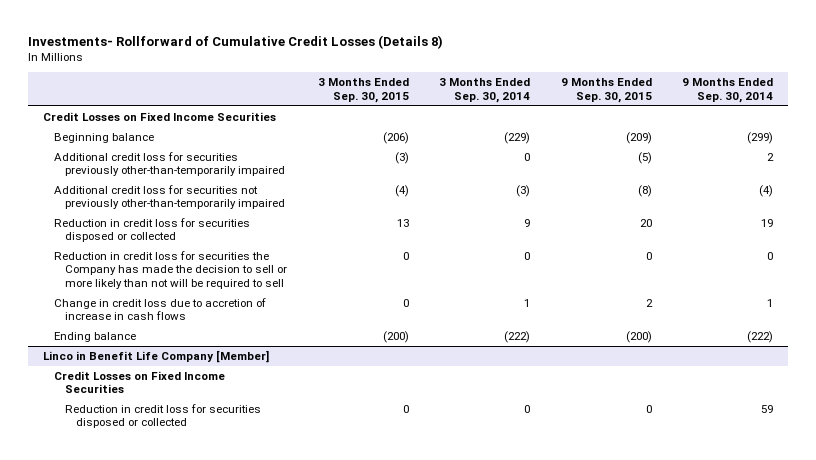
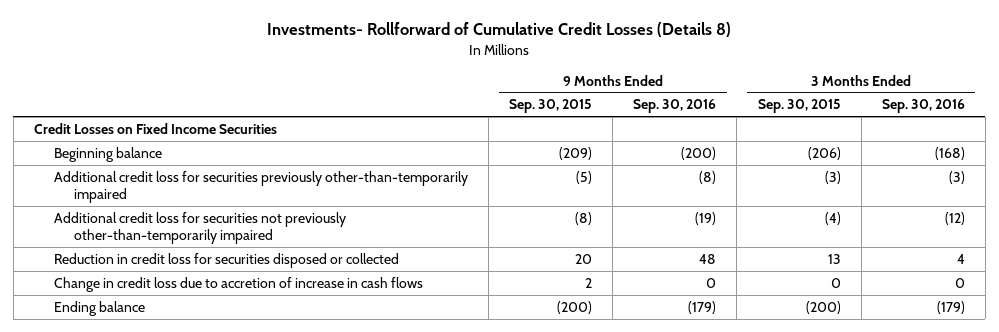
- | 3 Months Ended Sep. 30, 2015 | 3 Months Ended Sep. 30, 2014 | 9 Months Ended Sep. 30, 2015 | 9 Months Ended Sep. 30, 2014
+ | 9 Months Ended Sep. 30, 2015 | 9 Months Ended Sep. 30, 2016 | 3 Months Ended Sep. 30, 2015 | 3 Months Ended Sep. 30, 2016
- Reduction in credit loss for securities the Company has made the decision to sell or more likely than not will be required to sell | 0 | 0 | 0 | 0
- Linco in Benefit Life Company [Member]
- Credit Losses on Fixed Income Securities
- Reduction in credit loss for securities disposed or collected | 0 | 0 | 0 | 59

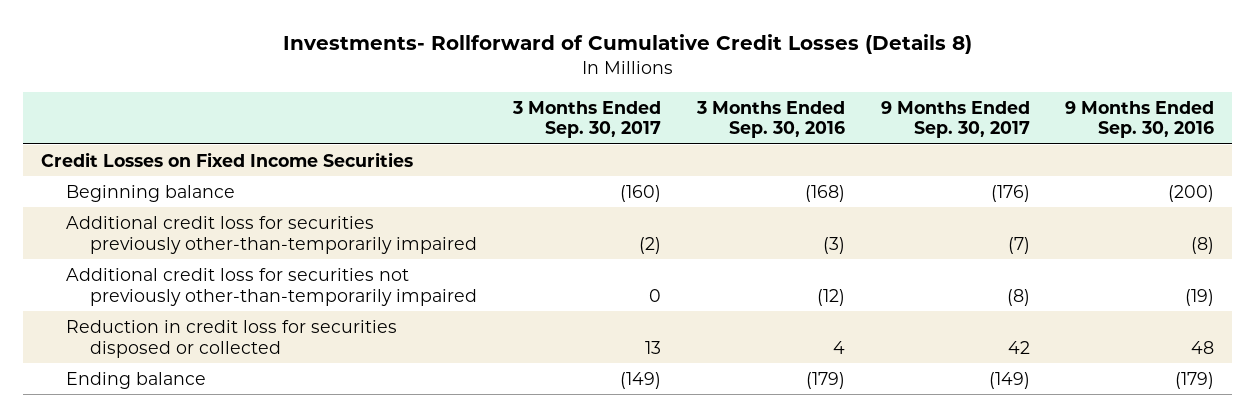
- | 9 Months Ended Sep. 30, 2015 | 9 Months Ended Sep. 30, 2016 | 3 Months Ended Sep. 30, 2015 | 3 Months Ended Sep. 30, 2016
+ | 3 Months Ended Sep. 30, 2017 | 3 Months Ended Sep. 30, 2016 | 9 Months Ended Sep. 30, 2017 | 9 Months Ended Sep. 30, 2016
- Change in credit loss due to accretion of increase in cash flows | 2 | 0 | 0 | 0

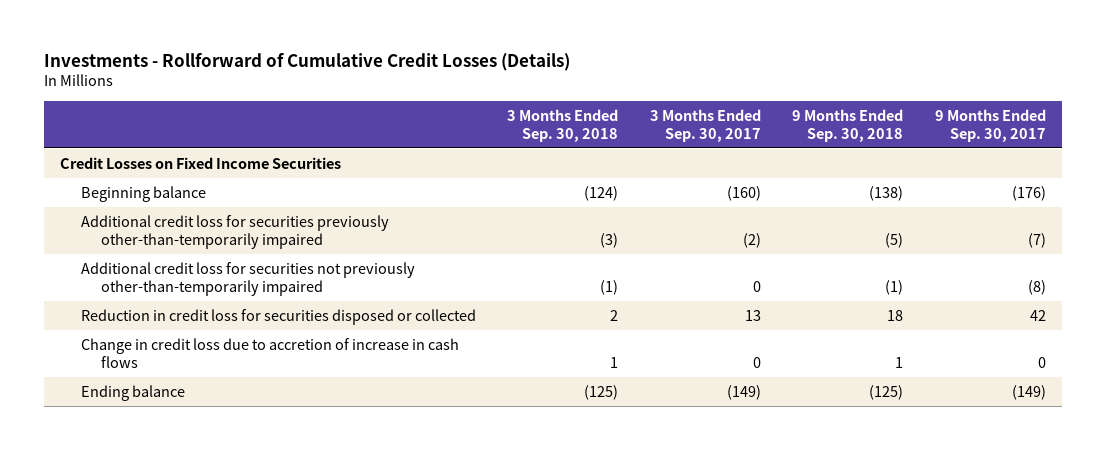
- Investments- Rollforward of Cumulative Credit Losses (Details 8)
+ Investments - Rollforward of Cumulative Credit Losses (Details)
- | 3 Months Ended Sep. 30, 2017 | 3 Months Ended Sep. 30, 2016 | 9 Months Ended Sep. 30, 2017 | 9 Months Ended Sep. 30, 2016
+ | 3 Months Ended Sep. 30, 2018 | 3 Months Ended Sep. 30, 2017 | 9 Months Ended Sep. 30, 2018 | 9 Months Ended Sep. 30, 2017
+ Change in credit loss due to accretion of increase in cash flows | 1 | 0 | 1 | 0

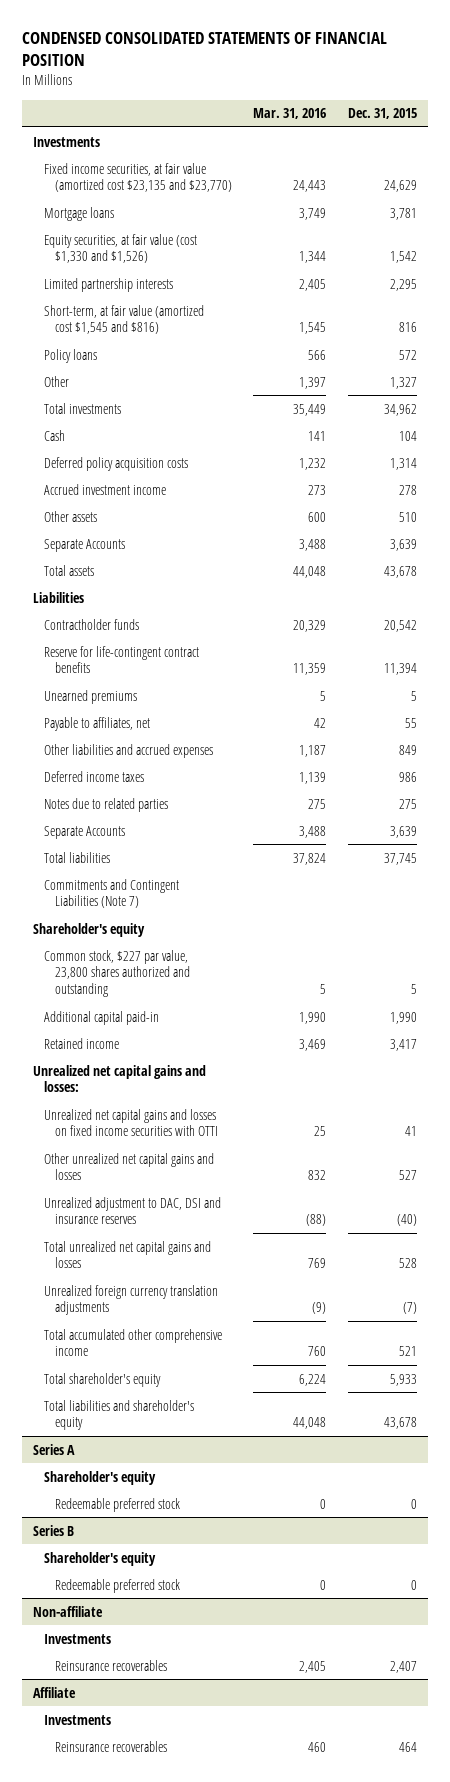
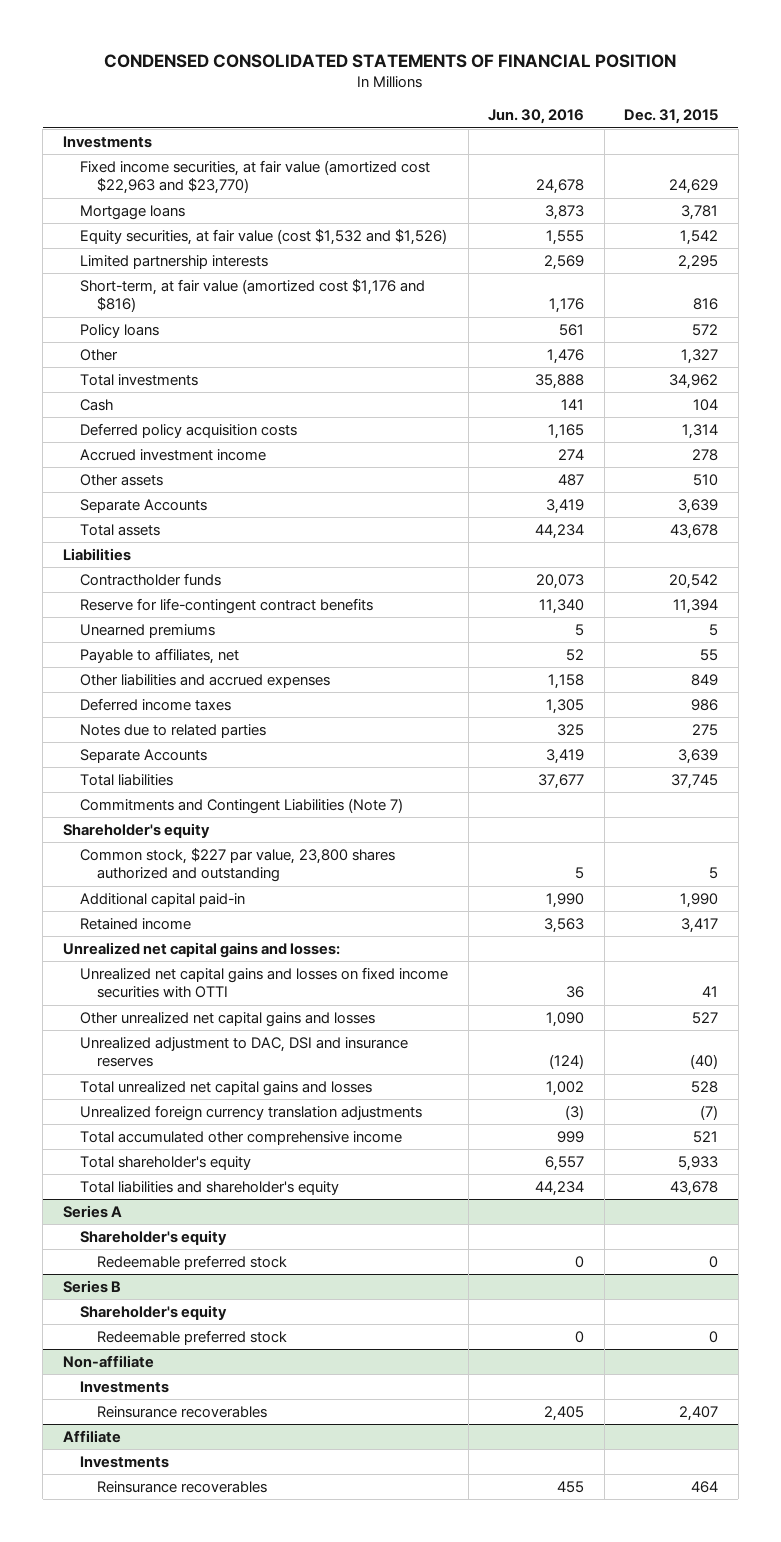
- | Mar. 31, 2016 | Dec. 31, 2015
+ | Jun. 30, 2016 | Dec. 31, 2015
- Fixed income securities, at fair value (amortized cost $23,135 and $23,770) | 24,443 | 24,629
+ Fixed income securities, at fair value (amortized cost $22,963 and $23,770) | 24,678 | 24,629
- Equity securities, at fair value (cost $1,330 and $1,526) | 1,344 | 1,542
+ Equity securities, at fair value (cost $1,532 and $1,526) | 1,555 | 1,542
- Short-term, at fair value (amortized cost $1,545 and $816) | 1,545 | 816
+ Short-term, at fair value (amortized cost $1,176 and $816) | 1,176 | 816

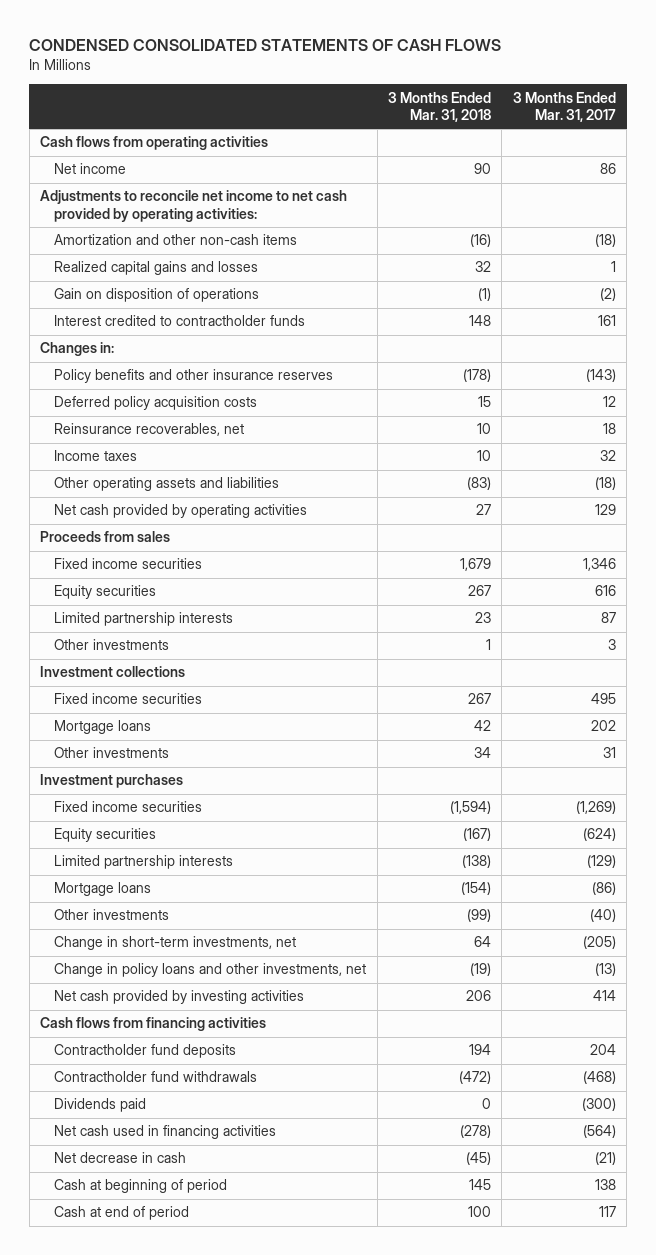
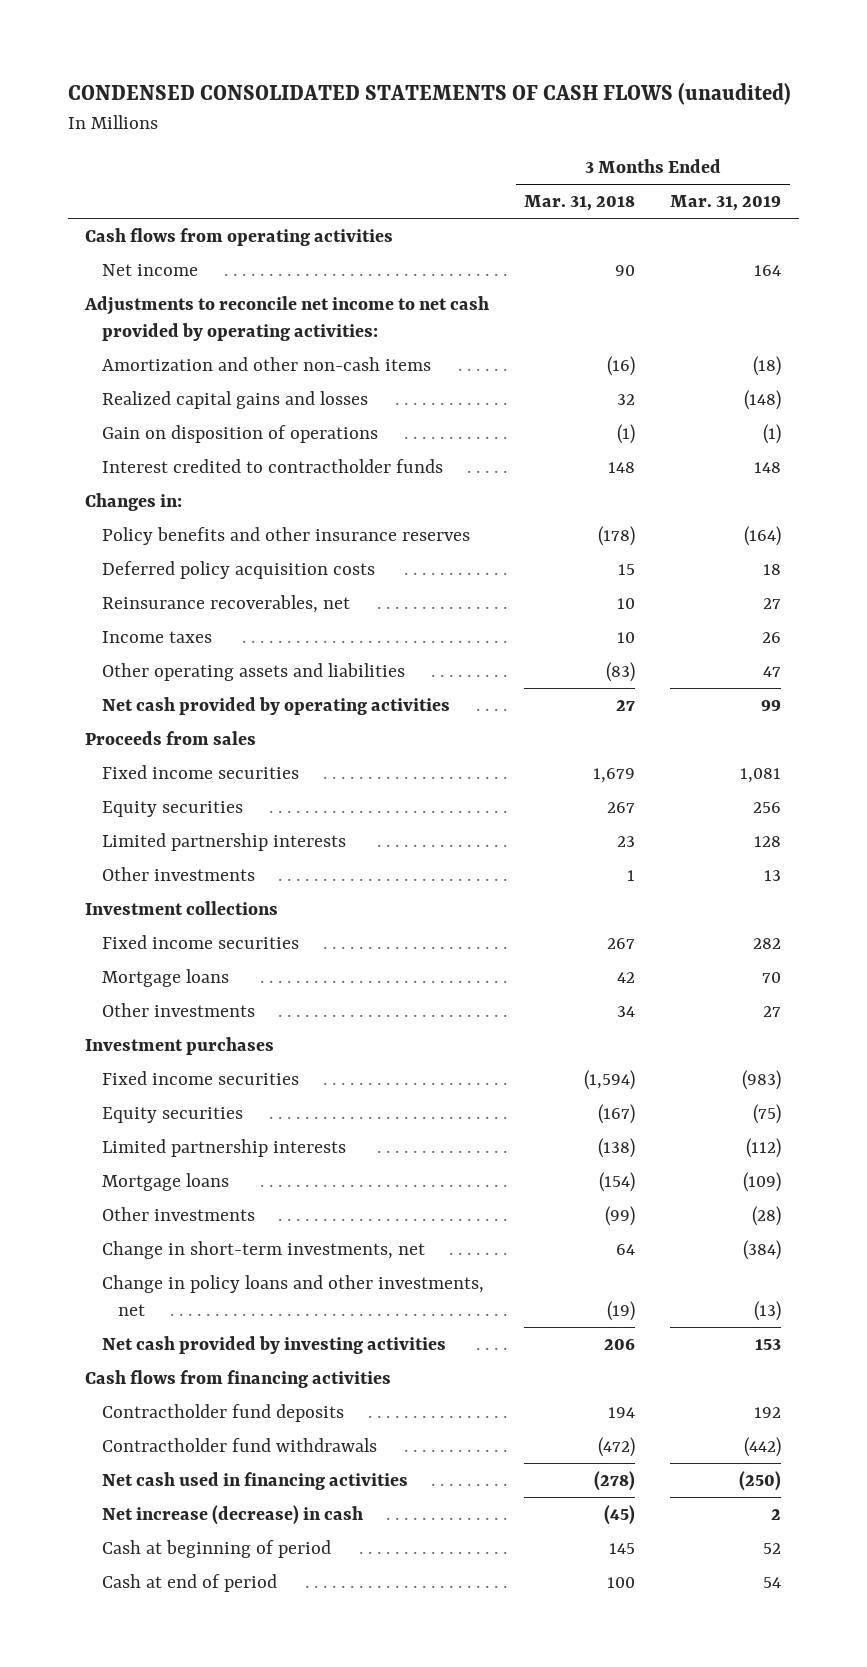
- CONDENSED CONSOLIDATED STATEMENTS OF CASH FLOWS
+ CONDENSED CONSOLIDATED STATEMENTS OF CASH FLOWS (unaudited)
- | 3 Months Ended Mar. 31, 2018 | 3 Months Ended Mar. 31, 2017
+ | 3 Months Ended Mar. 31, 2018 | 3 Months Ended Mar. 31, 2019
- Dividends paid | 0 | (300)
- Net decrease in cash | (45) | (21)
+ Net increase (decrease) in cash | (45) | 2

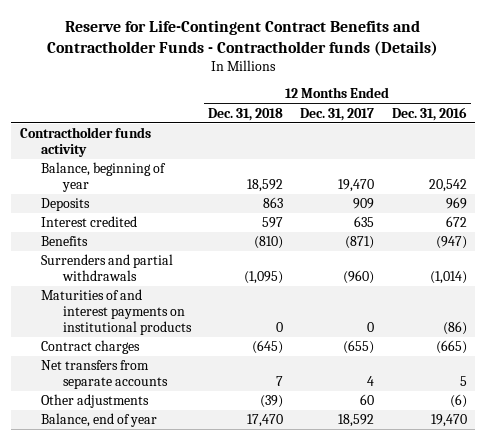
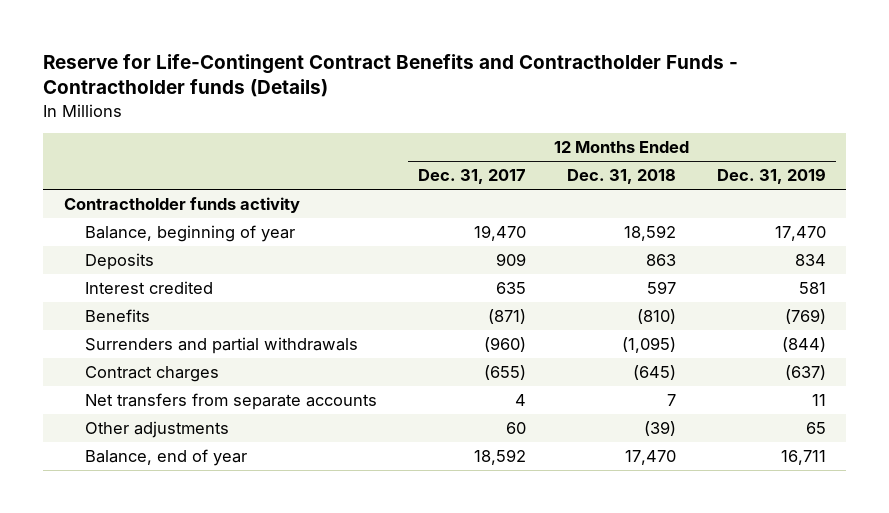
- | 12 Months Ended Dec. 31, 2018 | 12 Months Ended Dec. 31, 2017 | 12 Months Ended Dec. 31, 2016
+ | 12 Months Ended Dec. 31, 2017 | 12 Months Ended Dec. 31, 2018 | 12 Months Ended Dec. 31, 2019
- Maturities of and interest payments on institutional products | 0 | 0 | (86)

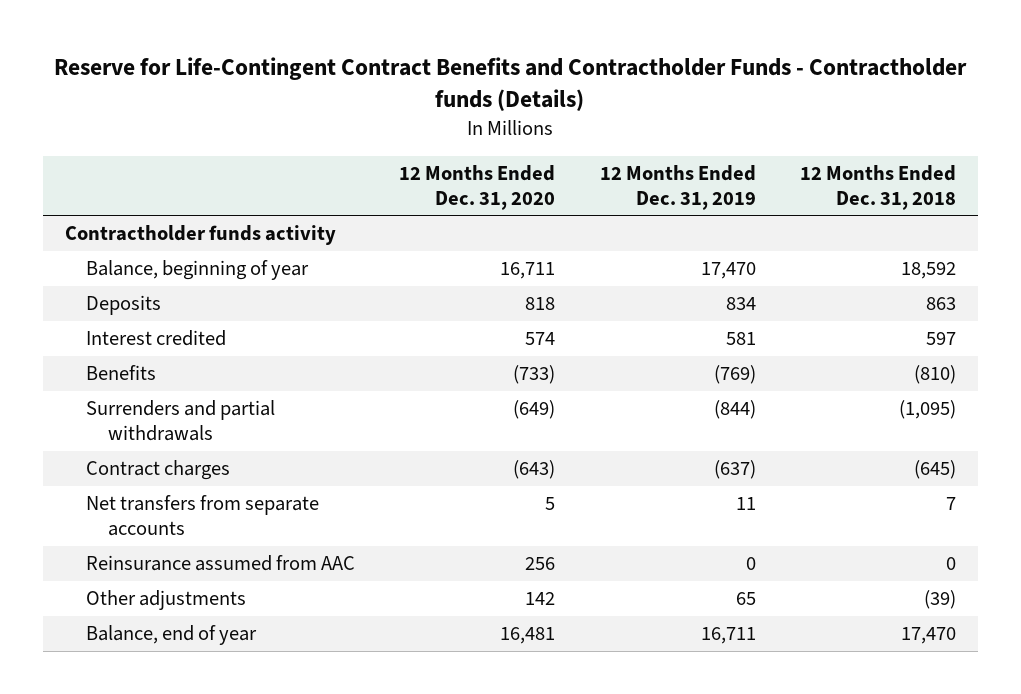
- | 12 Months Ended Dec. 31, 2017 | 12 Months Ended Dec. 31, 2018 | 12 Months Ended Dec. 31, 2019
+ | 12 Months Ended Dec. 31, 2020 | 12 Months Ended Dec. 31, 2019 | 12 Months Ended Dec. 31, 2018
+ Reinsurance assumed from AAC | 256 | 0 | 0

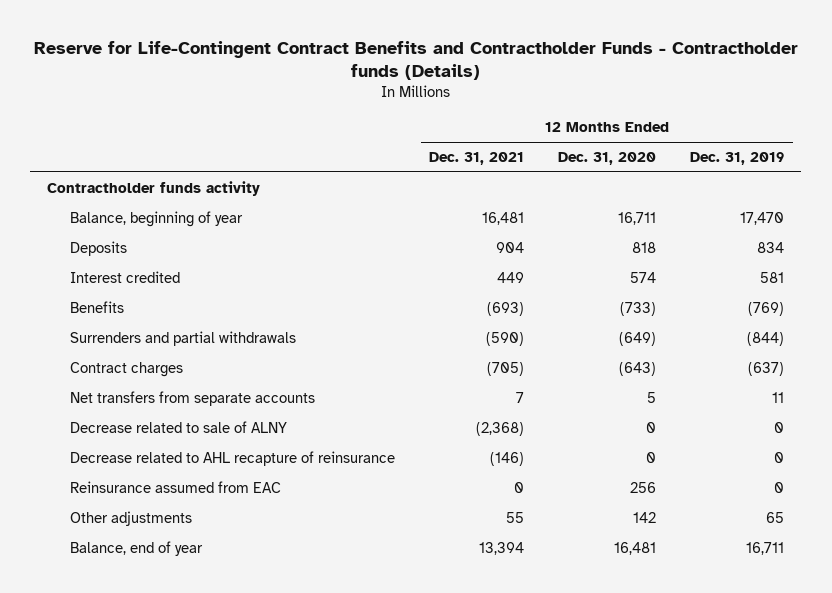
- | 12 Months Ended Dec. 31, 2020 | 12 Months Ended Dec. 31, 2019 | 12 Months Ended Dec. 31, 2018
+ | 12 Months Ended Dec. 31, 2021 | 12 Months Ended Dec. 31, 2020 | 12 Months Ended Dec. 31, 2019
- Reinsurance assumed from AAC | 256 | 0 | 0
+ Decrease related to sale of ALNY | (2,368) | 0 | 0
+ Decrease related to AHL recapture of reinsurance | (146) | 0 | 0
+ Reinsurance assumed from EAC | 0 | 256 | 0

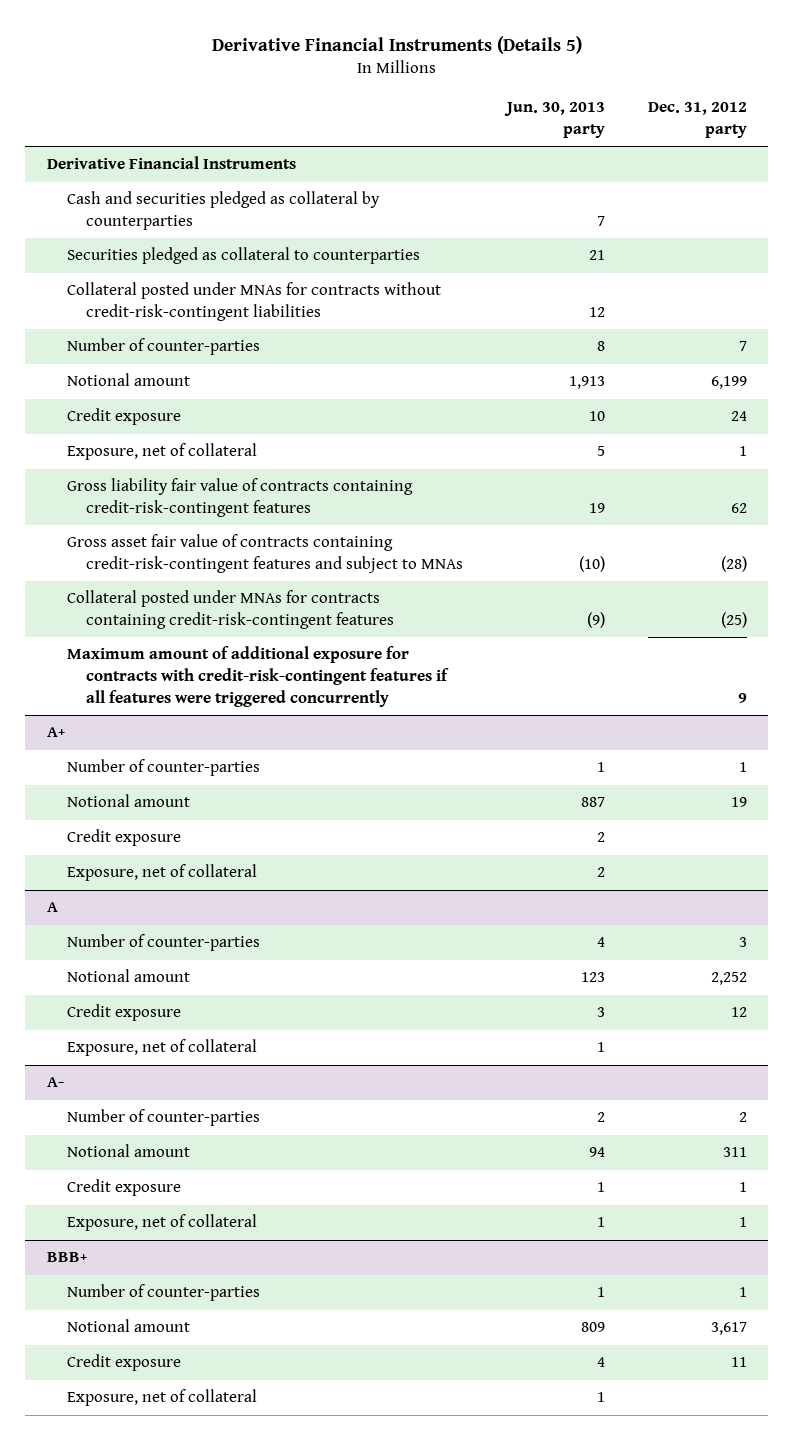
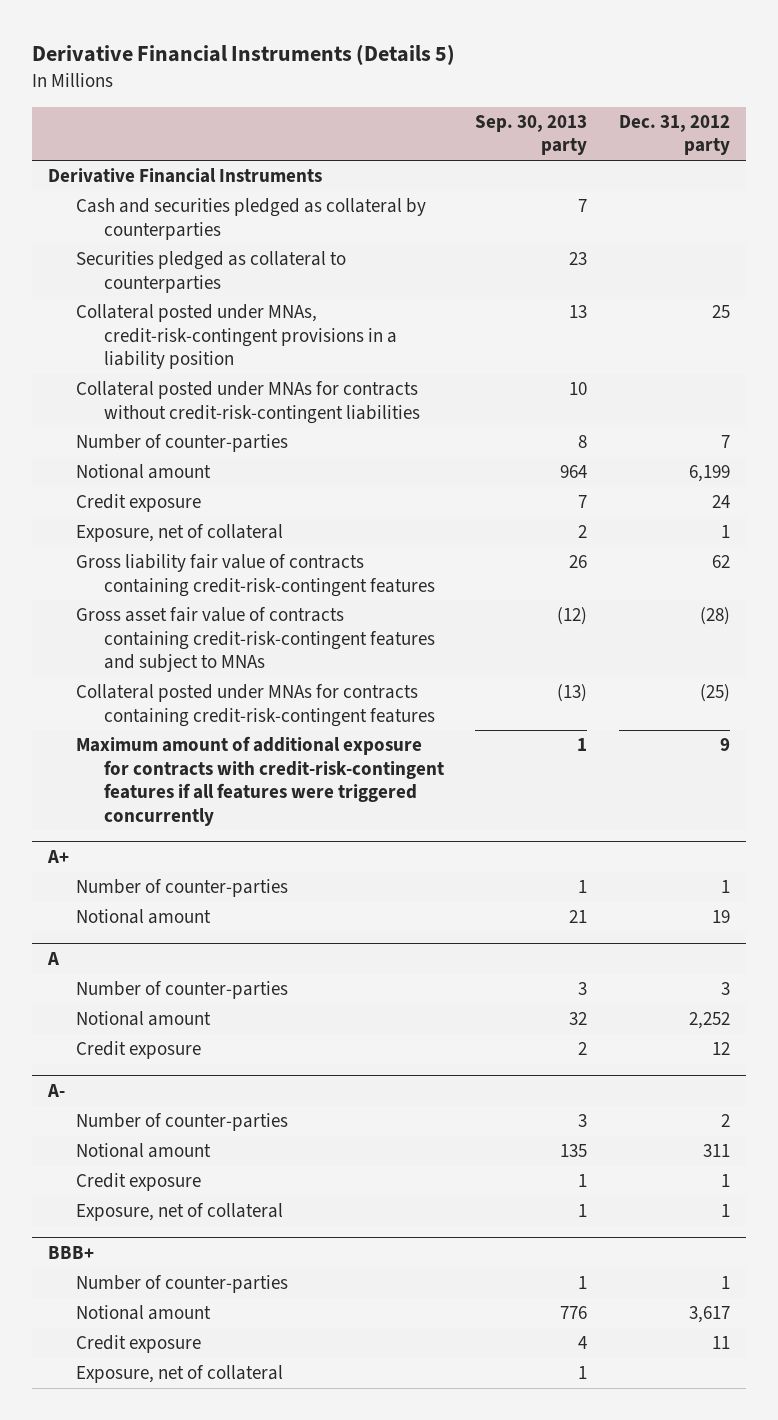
- | Jun. 30, 2013 party | Dec. 31, 2012 party
+ | Sep. 30, 2013 party | Dec. 31, 2012 party
+ Collateral posted under MNAs, credit-risk-contingent provisions in a liability position | 13 | 25
@ A+
- Credit exposure | 2 |
- Exposure, net of collateral | 2 |
@ A
- Exposure, net of collateral | 1 |

